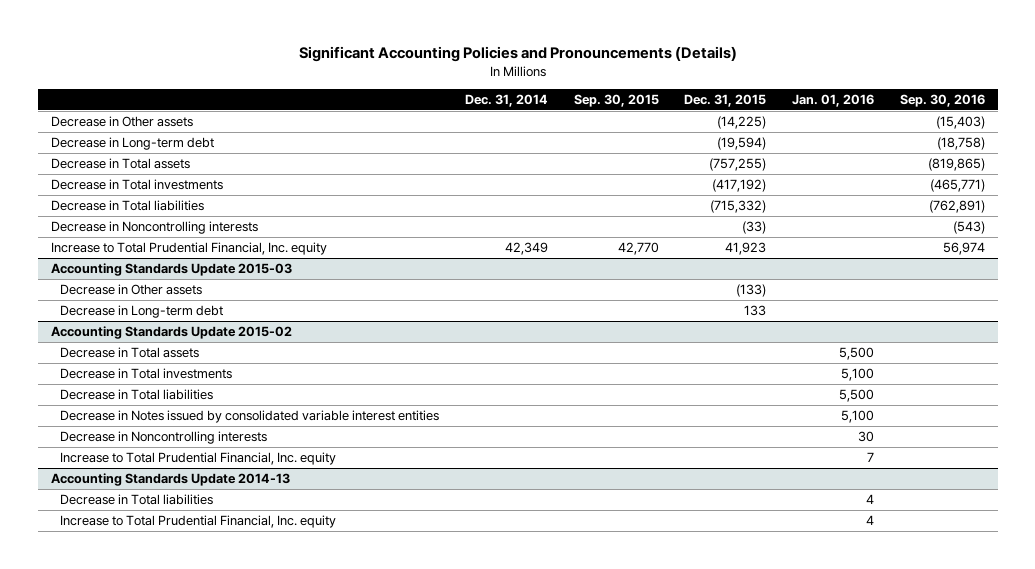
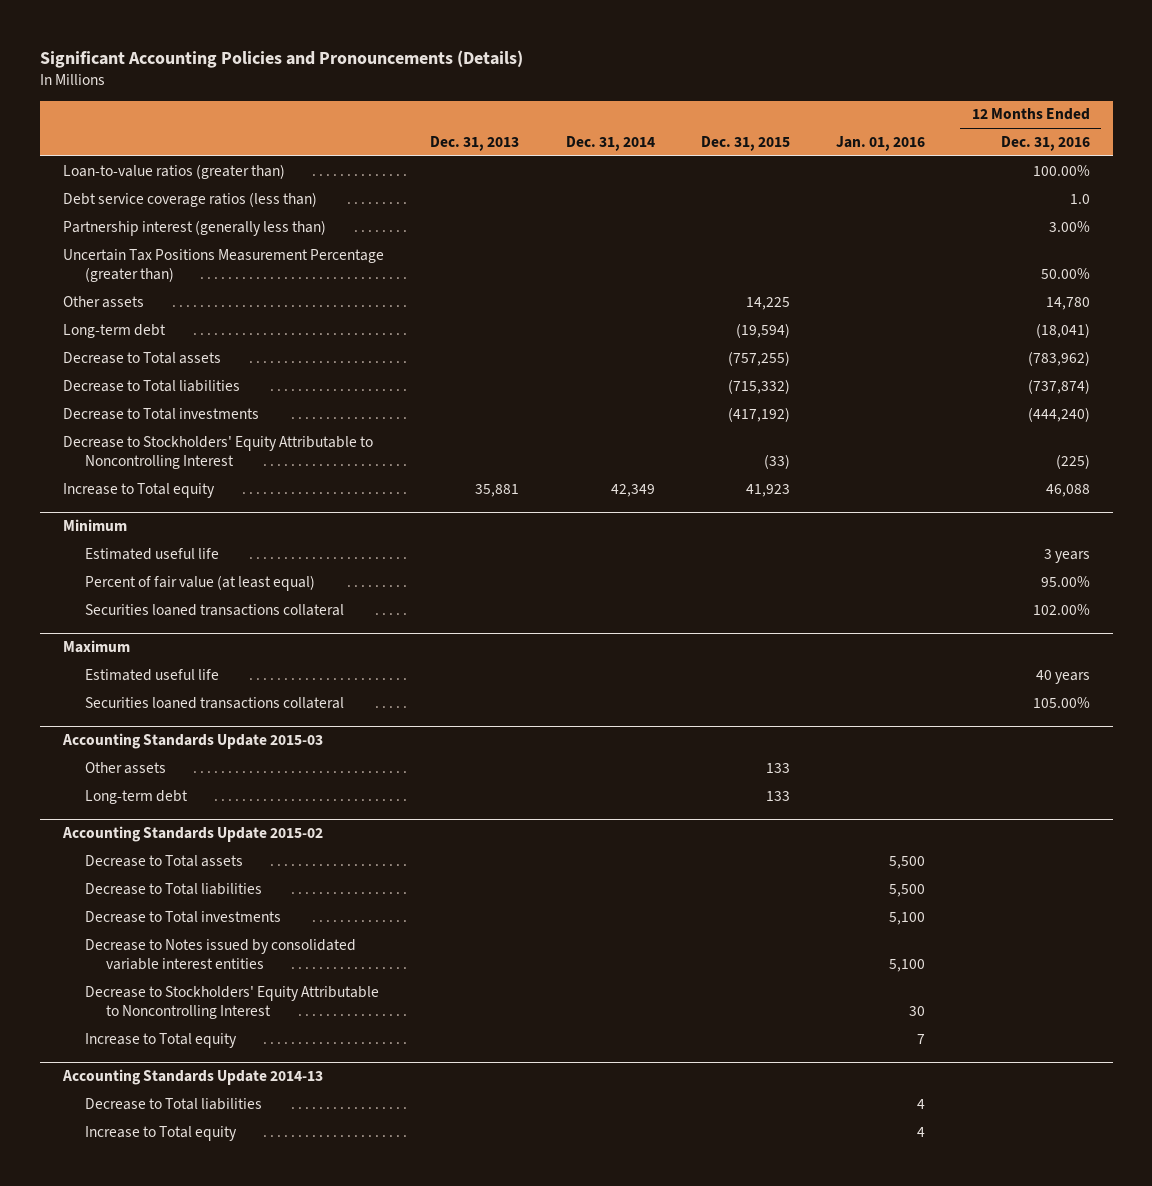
- | Dec. 31, 2014 | Sep. 30, 2015 | Dec. 31, 2015 | Jan. 01, 2016 | Sep. 30, 2016
+ | Dec. 31, 2013 | Dec. 31, 2014 | Dec. 31, 2015 | Jan. 01, 2016 | 12 Months Ended Dec. 31, 2016
- Decrease in Other assets | | | (14,225) | | (15,403)
- Decrease in Long-term debt | | | (19,594) | | (18,758)
- Decrease in Total assets | | | (757,255) | | (819,865)
- Decrease in Total investments | | | (417,192) | | (465,771)
- Decrease in Total liabilities | | | (715,332) | | (762,891)
- Decrease in Noncontrolling interests | | | (33) | | (543)
- Increase to Total Prudential Financial, Inc. equity | 42,349 | 42,770 | 41,923 | | 56,974
+ Loan-to-value ratios (greater than) | | | | | 100.00%
+ Debt service coverage ratios (less than) | | | | | 1.0
+ Partnership interest (generally less than) | | | | | 3.00%
+ Uncertain Tax Positions Measurement Percentage (greater than) | | | | | 50.00%
+ Other assets | | | 14,225 | | 14,780
+ Long-term debt | | | (19,594) | | (18,041)
+ Decrease to Total assets | | | (757,255) | | (783,962)
+ Decrease to Total liabilities | | | (715,332) | | (737,874)
+ Decrease to Total investments | | | (417,192) | | (444,240)
+ Decrease to Stockholders' Equity Attributable to Noncontrolling Interest | | | (33) | | (225)
+ Increase to Total equity | 35,881 | 42,349 | 41,923 | | 46,088
+ Minimum
+ Estimated useful life | | | | | 3 years
+ Percent of fair value (at least equal) | | | | | 95.00%
+ Securities loaned transactions collateral | | | | | 102.00%
+ Maximum
+ Estimated useful life | | | | | 40 years
+ Securities loaned transactions collateral | | | | | 105.00%
@ Accounting Standards Update 2015-03
- Decrease in Other assets | | | (133) | |
- Decrease in Long-term debt | | | 133 | |
+ Other assets | | | 133 | |
+ Long-term debt | | | 133 | |
@ Accounting Standards Update 2015-02
- Decrease in Total assets | | | | 5,500 |
- Decrease in Total investments | | | | 5,100 |
- Decrease in Total liabilities | | | | 5,500 |
- Decrease in Notes issued by consolidated variable interest entities | | | | 5,100 |
- Decrease in Noncontrolling interests | | | | 30 |
- Increase to Total Prudential Financial, Inc. equity | | | | 7 |
+ Decrease to Total assets | | | | 5,500 |
+ Decrease to Total liabilities | | | | 5,500 |
+ Decrease to Total investments | | | | 5,100 |
+ Decrease to Notes issued by consolidated variable interest entities | | | | 5,100 |
+ Decrease to Stockholders' Equity Attributable to Noncontrolling Interest | | | | 30 |
+ Increase to Total equity | | | | 7 |
@ Accounting Standards Update 2014-13
- Decrease in Total liabilities | | | | 4 |
- Increase to Total Prudential Financial, Inc. equity | | | | 4 |
+ Decrease to Total liabilities | | | | 4 |
+ Increase to Total equity | | | | 4 |

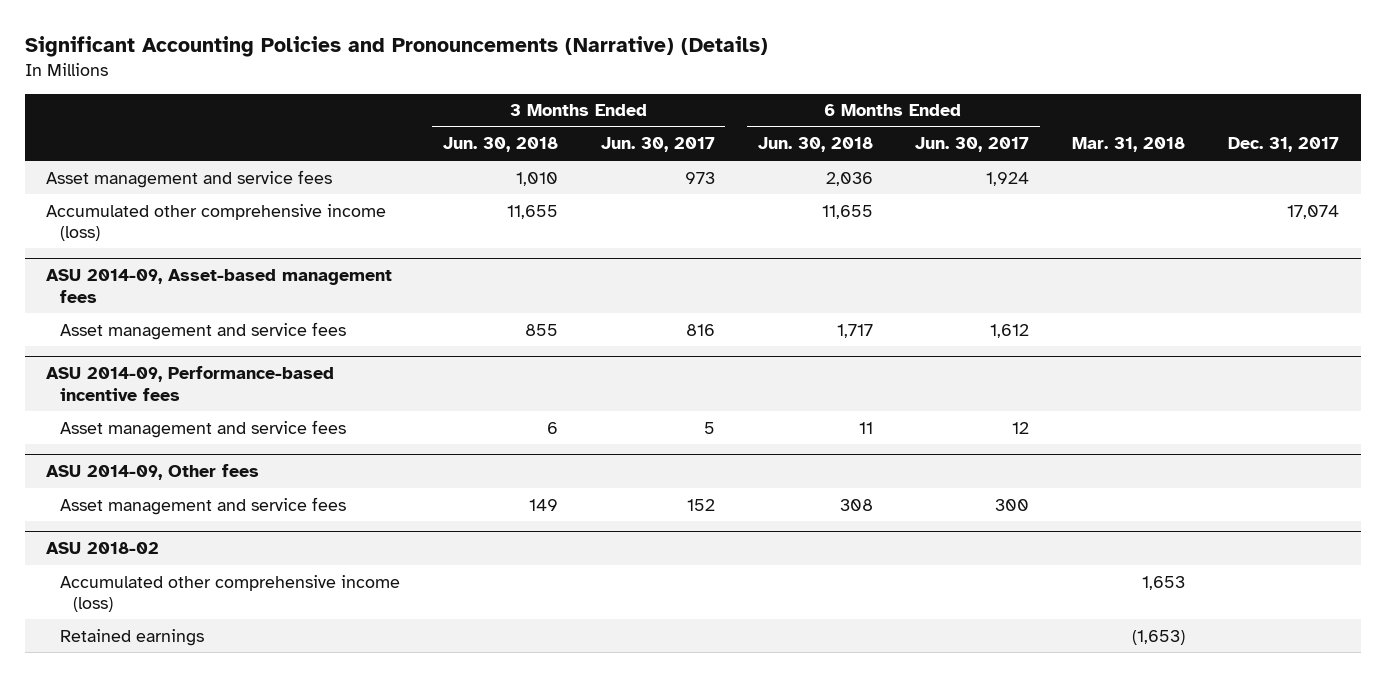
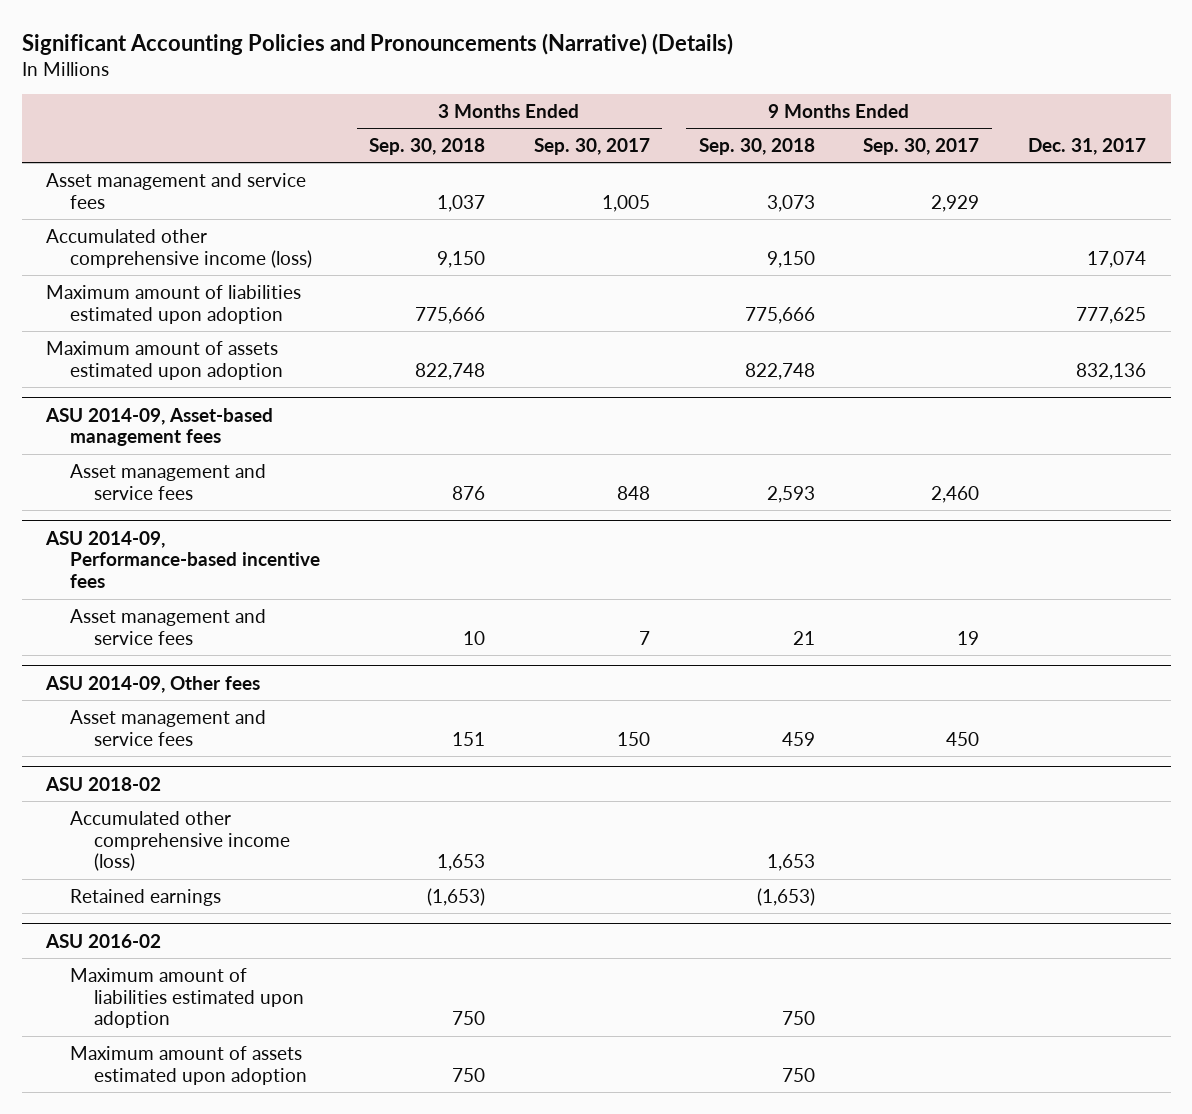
- | 3 Months Ended Jun. 30, 2018 | 3 Months Ended Jun. 30, 2017 | 6 Months Ended Jun. 30, 2018 | 6 Months Ended Jun. 30, 2017 | Mar. 31, 2018 | Dec. 31, 2017
+ | 3 Months Ended Sep. 30, 2018 | 3 Months Ended Sep. 30, 2017 | 9 Months Ended Sep. 30, 2018 | 9 Months Ended Sep. 30, 2017 | Dec. 31, 2017
+ Maximum amount of liabilities estimated upon adoption | 775,666 | | 775,666 | | 777,625
+ Maximum amount of assets estimated upon adoption | 822,748 | | 822,748 | | 832,136
+ ASU 2016-02
+ Maximum amount of liabilities estimated upon adoption | 750 | | 750 | |
+ Maximum amount of assets estimated upon adoption | 750 | | 750 | |

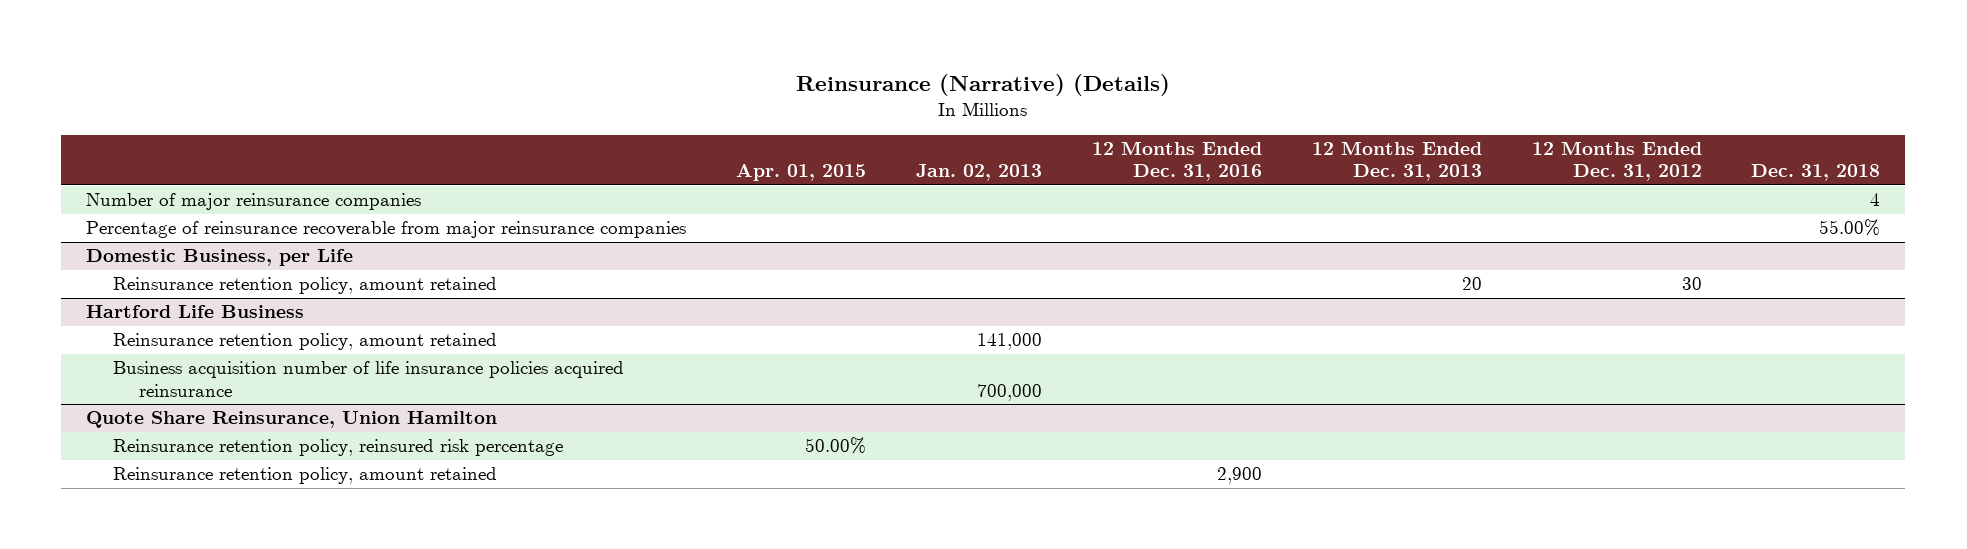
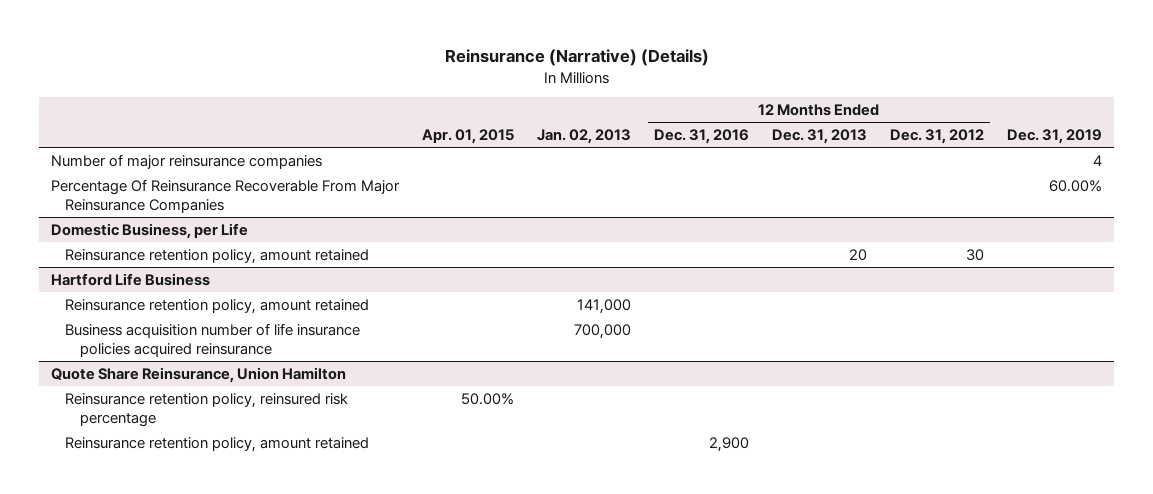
- | Apr. 01, 2015 | Jan. 02, 2013 | 12 Months Ended Dec. 31, 2016 | 12 Months Ended Dec. 31, 2013 | 12 Months Ended Dec. 31, 2012 | Dec. 31, 2018
+ | Apr. 01, 2015 | Jan. 02, 2013 | 12 Months Ended Dec. 31, 2016 | 12 Months Ended Dec. 31, 2013 | 12 Months Ended Dec. 31, 2012 | Dec. 31, 2019
- Percentage of reinsurance recoverable from major reinsurance companies | | | | | | 55.00%
+ Percentage Of Reinsurance Recoverable From Major Reinsurance Companies | | | | | | 60.00%

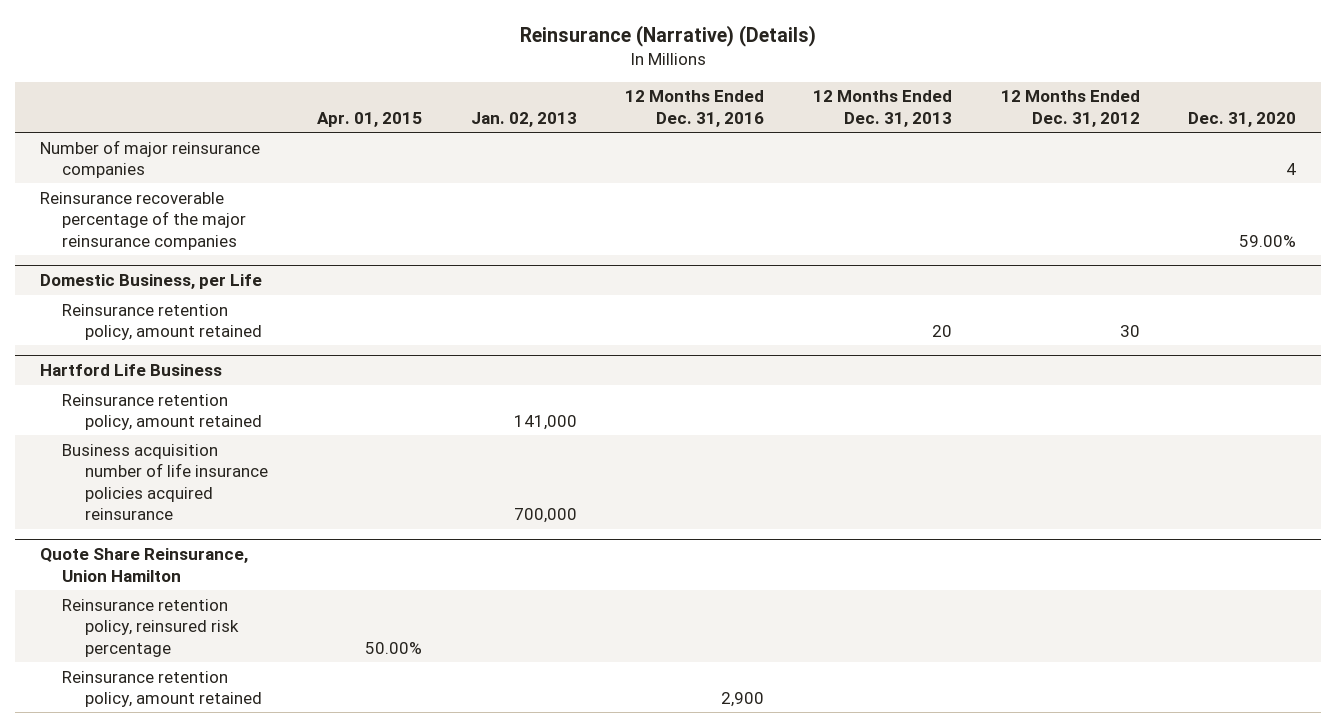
- | Apr. 01, 2015 | Jan. 02, 2013 | 12 Months Ended Dec. 31, 2016 | 12 Months Ended Dec. 31, 2013 | 12 Months Ended Dec. 31, 2012 | Dec. 31, 2019
+ | Apr. 01, 2015 | Jan. 02, 2013 | 12 Months Ended Dec. 31, 2016 | 12 Months Ended Dec. 31, 2013 | 12 Months Ended Dec. 31, 2012 | Dec. 31, 2020
- Percentage Of Reinsurance Recoverable From Major Reinsurance Companies | | | | | | 60.00%
+ Reinsurance recoverable percentage of the major reinsurance companies | | | | | | 59.00%

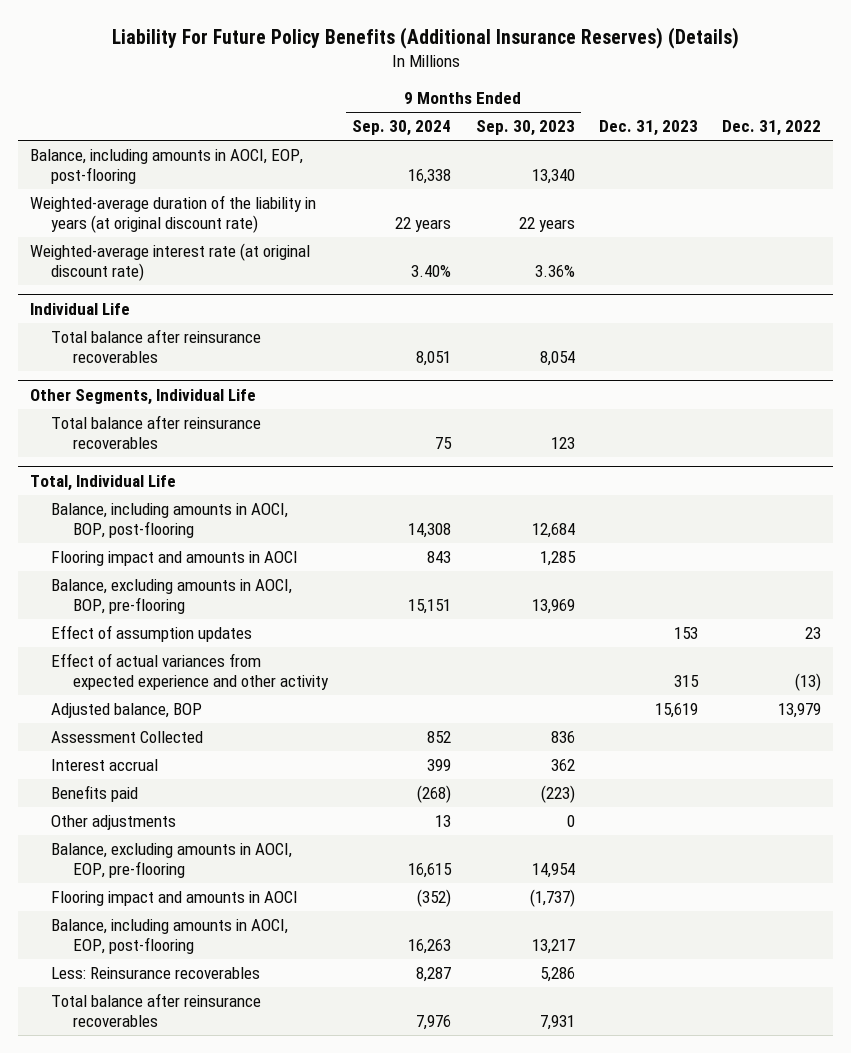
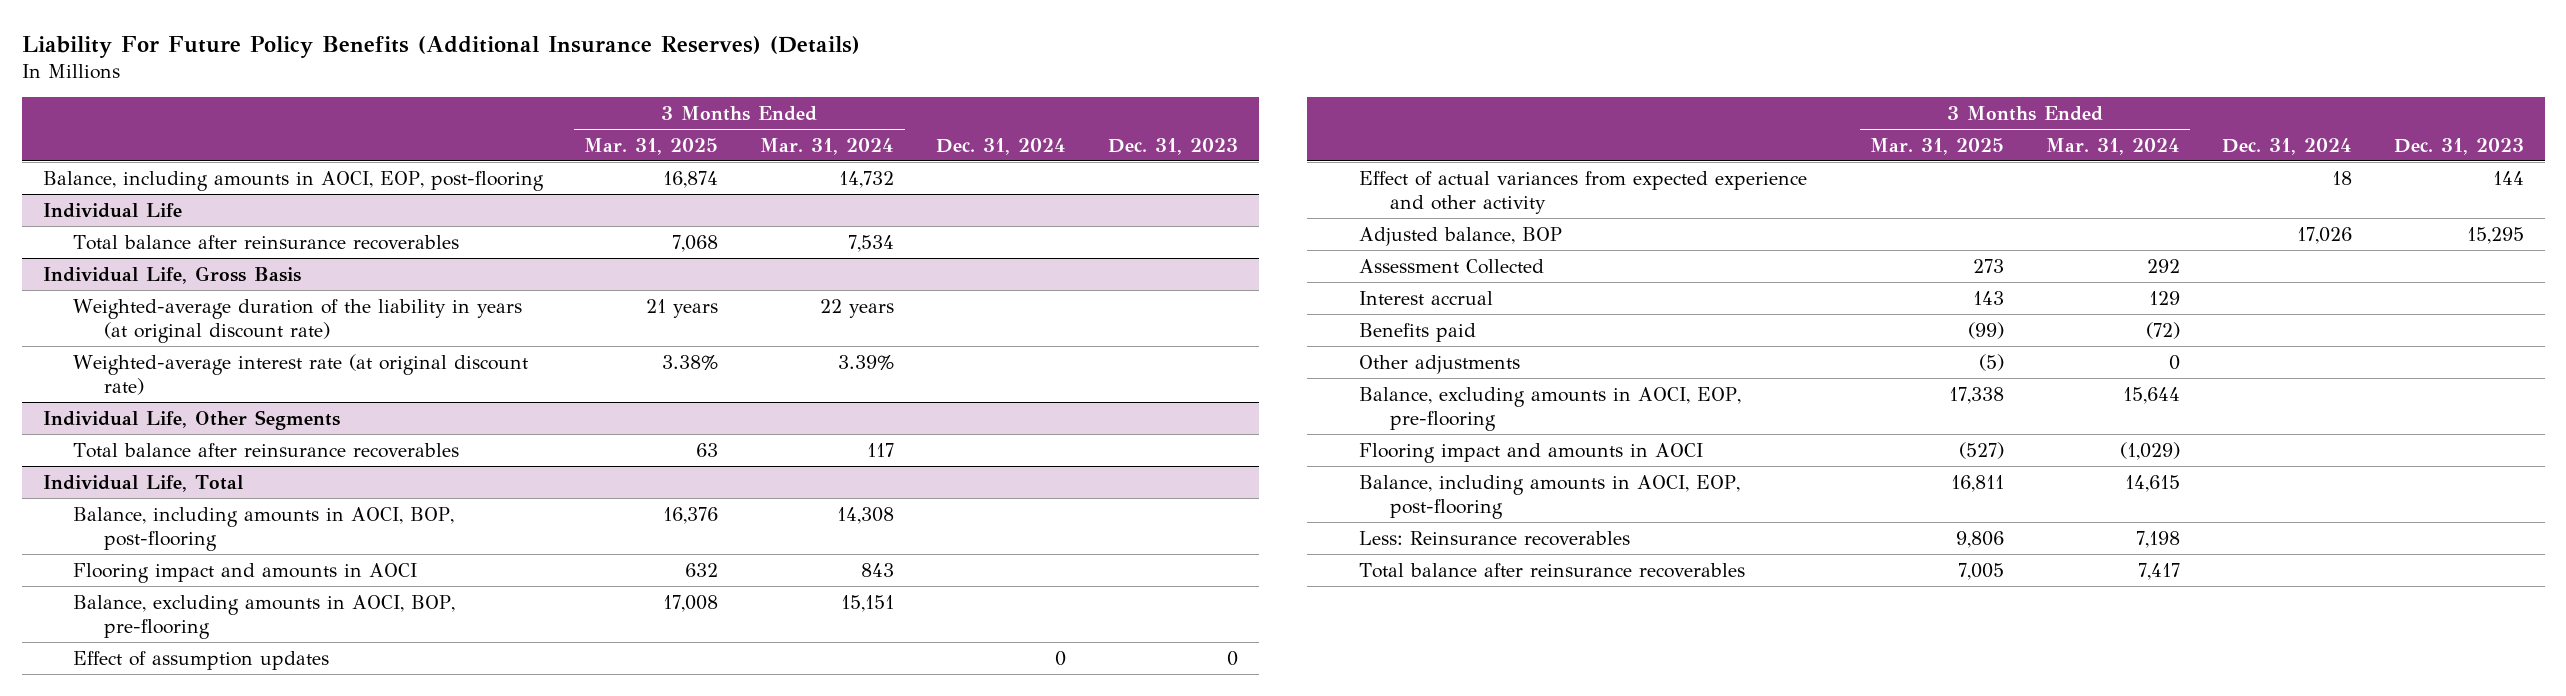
- | 9 Months Ended Sep. 30, 2024 | 9 Months Ended Sep. 30, 2023 | Dec. 31, 2023 | Dec. 31, 2022
+ | 3 Months Ended Mar. 31, 2025 | 3 Months Ended Mar. 31, 2024 | Dec. 31, 2024 | Dec. 31, 2023
- Weighted-average duration of the liability in years (at original discount rate) | 22 years | 22 years | |
- Weighted-average interest rate (at original discount rate) | 3.40% | 3.36% | |
- Other Segments, Individual Life
+ Individual Life, Gross Basis
+ Weighted-average duration of the liability in years (at original discount rate) | 21 years | 22 years | |
+ Weighted-average interest rate (at original discount rate) | 3.38% | 3.39% | |
+ Individual Life, Other Segments
- Total, Individual Life
+ Individual Life, Total
- Effect of assumption updates | | | 153 | 23
- Effect of actual variances from expected experience and other activity | | | 315 | (13)
- Adjusted balance, BOP | | | 15,619 | 13,979
+ Effect of assumption updates | | | 0 | 0
+ Effect of actual variances from expected experience and other activity | | | 18 | 144
+ Adjusted balance, BOP | | | 17,026 | 15,295

